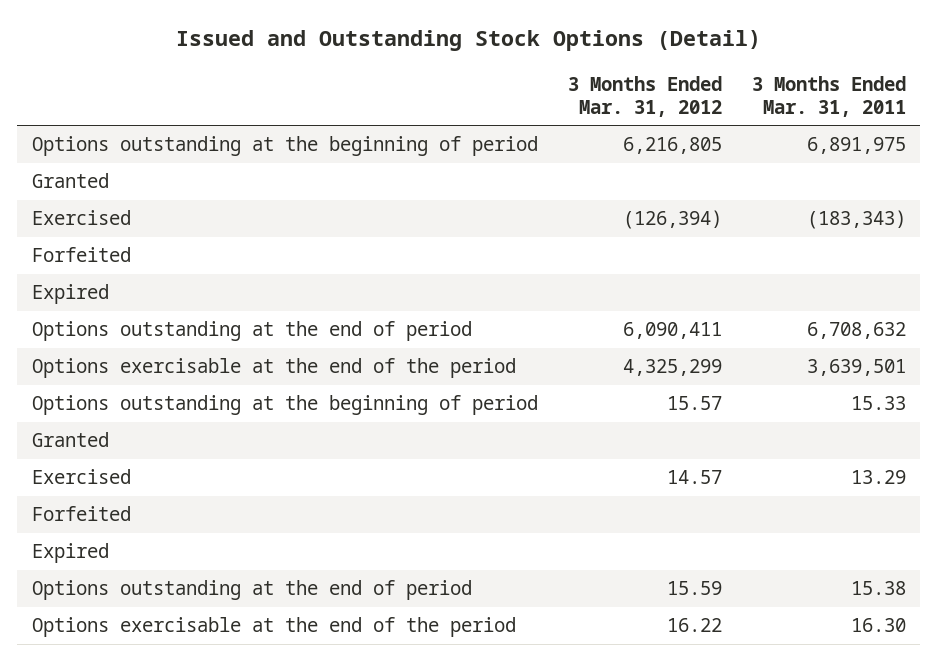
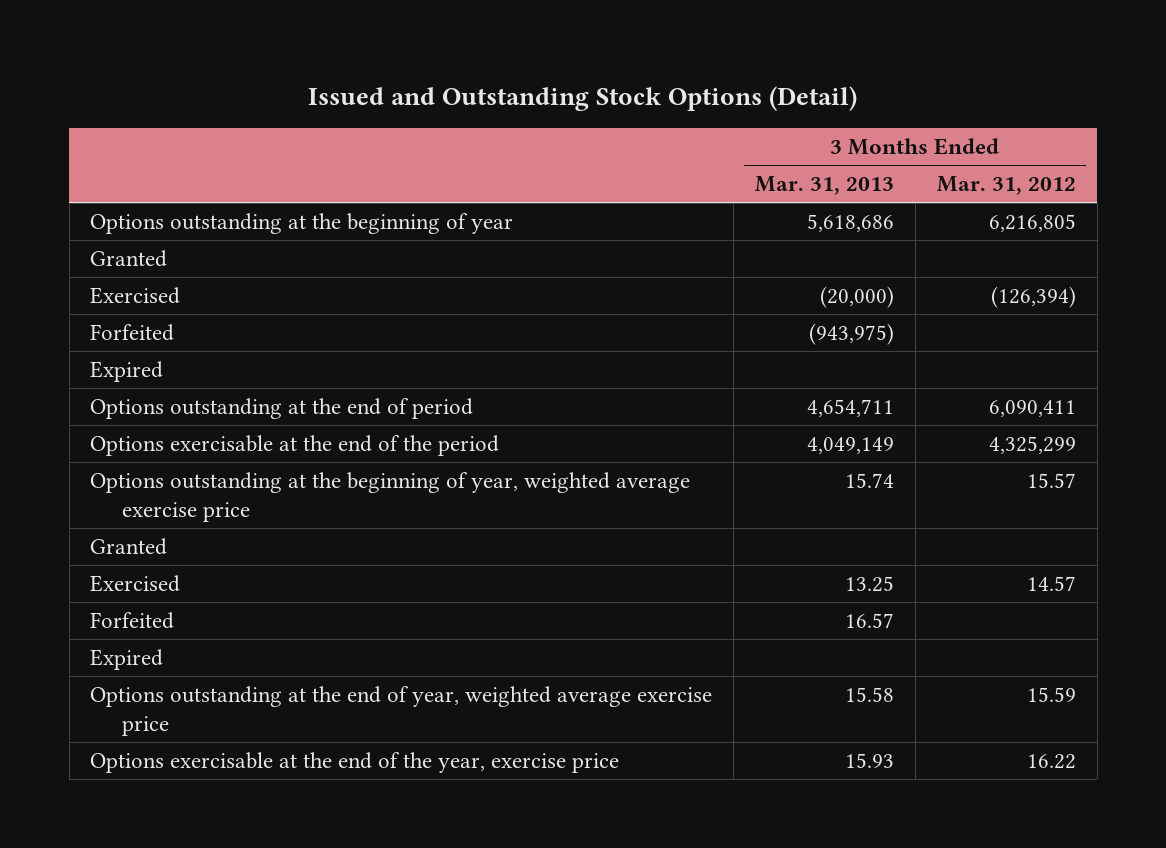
- | 3 Months Ended Mar. 31, 2012 | 3 Months Ended Mar. 31, 2011
+ | 3 Months Ended Mar. 31, 2013 | 3 Months Ended Mar. 31, 2012
- Options outstanding at the beginning of period | 6,216,805 | 6,891,975
+ Options outstanding at the beginning of year | 5,618,686 | 6,216,805
- Options outstanding at the beginning of period | 15.57 | 15.33
+ Options outstanding at the beginning of year, weighted average exercise price | 15.74 | 15.57
- Options outstanding at the end of period | 15.59 | 15.38
- Options exercisable at the end of the period | 16.22 | 16.30
+ Options outstanding at the end of year, weighted average exercise price | 15.58 | 15.59
+ Options exercisable at the end of the year, exercise price | 15.93 | 16.22

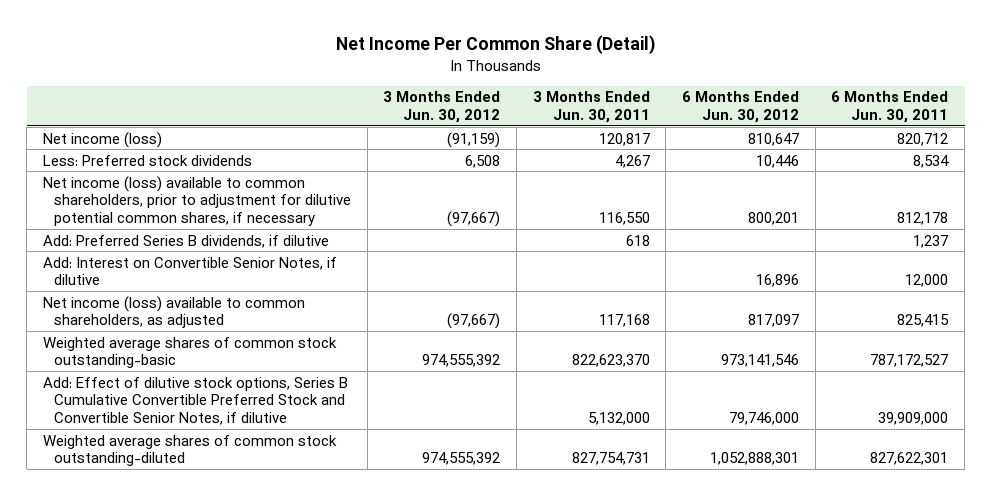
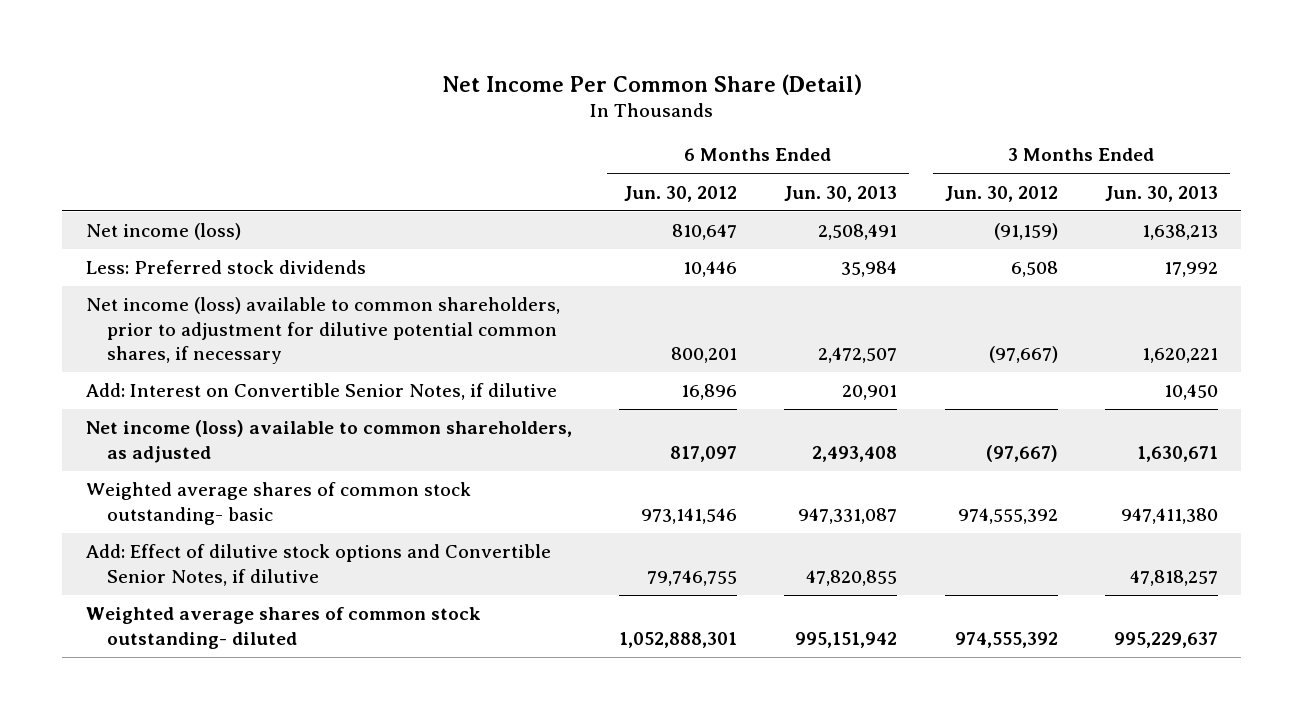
- | 3 Months Ended Jun. 30, 2012 | 3 Months Ended Jun. 30, 2011 | 6 Months Ended Jun. 30, 2012 | 6 Months Ended Jun. 30, 2011
+ | 6 Months Ended Jun. 30, 2012 | 6 Months Ended Jun. 30, 2013 | 3 Months Ended Jun. 30, 2012 | 3 Months Ended Jun. 30, 2013
- Add: Preferred Series B dividends, if dilutive | | 618 | | 1,237
- Weighted average shares of common stock outstanding-basic | 974,555,392 | 822,623,370 | 973,141,546 | 787,172,527
- Add: Effect of dilutive stock options, Series B Cumulative Convertible Preferred Stock and Convertible Senior Notes, if dilutive | | 5,132,000 | 79,746,000 | 39,909,000
- Weighted average shares of common stock outstanding-diluted | 974,555,392 | 827,754,731 | 1,052,888,301 | 827,622,301
+ Weighted average shares of common stock outstanding- basic | 973,141,546 | 947,331,087 | 974,555,392 | 947,411,380
+ Add: Effect of dilutive stock options and Convertible Senior Notes, if dilutive | 79,746,755 | 47,820,855 | | 47,818,257
+ Weighted average shares of common stock outstanding- diluted | 1,052,888,301 | 995,151,942 | 974,555,392 | 995,229,637

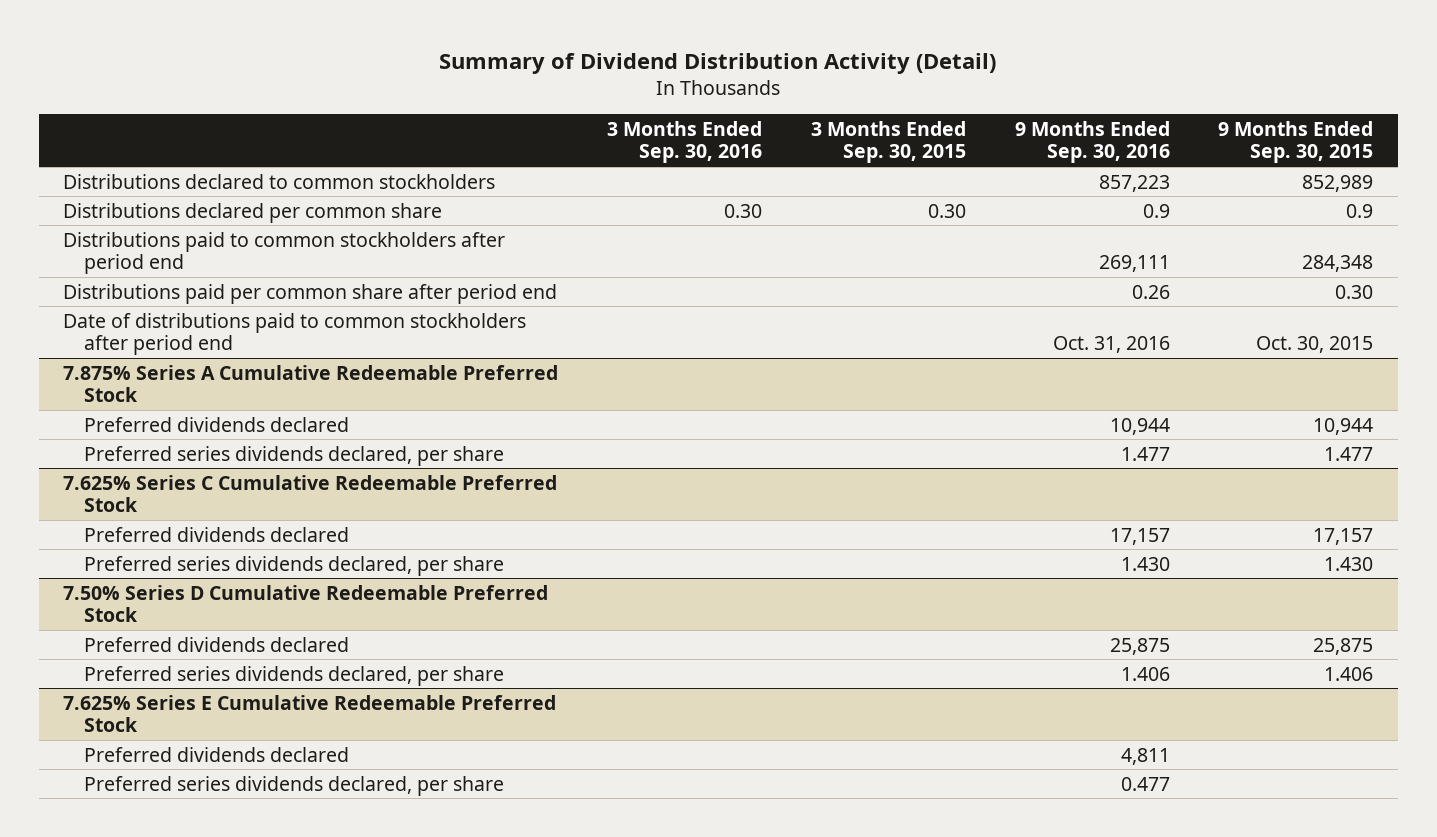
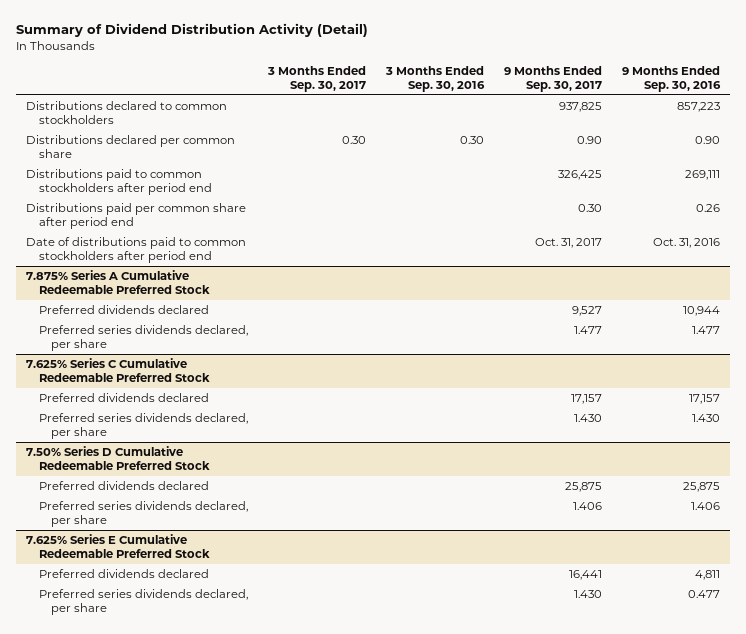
- | 3 Months Ended Sep. 30, 2016 | 3 Months Ended Sep. 30, 2015 | 9 Months Ended Sep. 30, 2016 | 9 Months Ended Sep. 30, 2015
+ | 3 Months Ended Sep. 30, 2017 | 3 Months Ended Sep. 30, 2016 | 9 Months Ended Sep. 30, 2017 | 9 Months Ended Sep. 30, 2016
- Distributions declared per common share | 0.30 | 0.30 | 0.9 | 0.9
+ Distributions declared per common share | 0.30 | 0.30 | 0.90 | 0.90

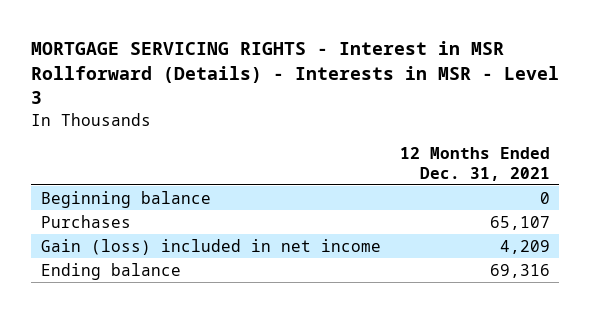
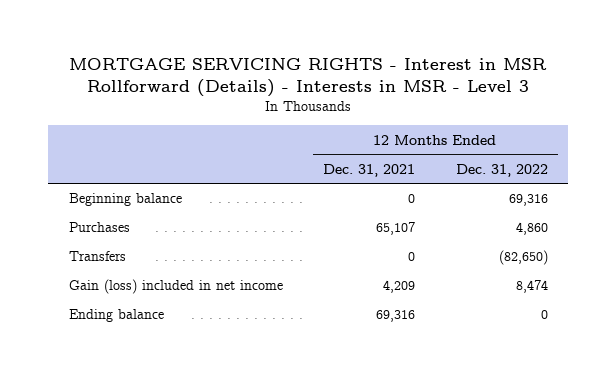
- | 12 Months Ended Dec. 31, 2021
+ | 12 Months Ended Dec. 31, 2021 | 12 Months Ended Dec. 31, 2022
+ Transfers | 0 | (82,650)

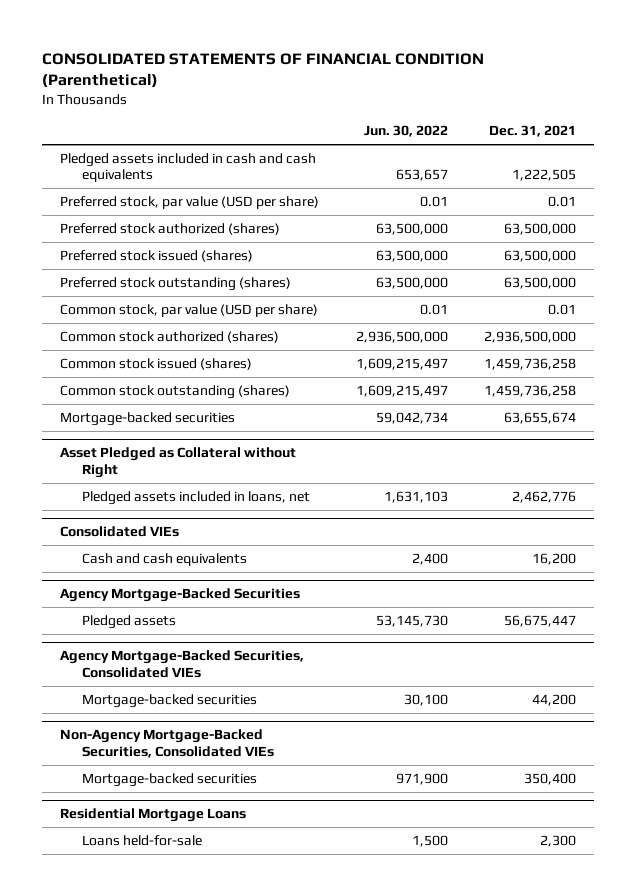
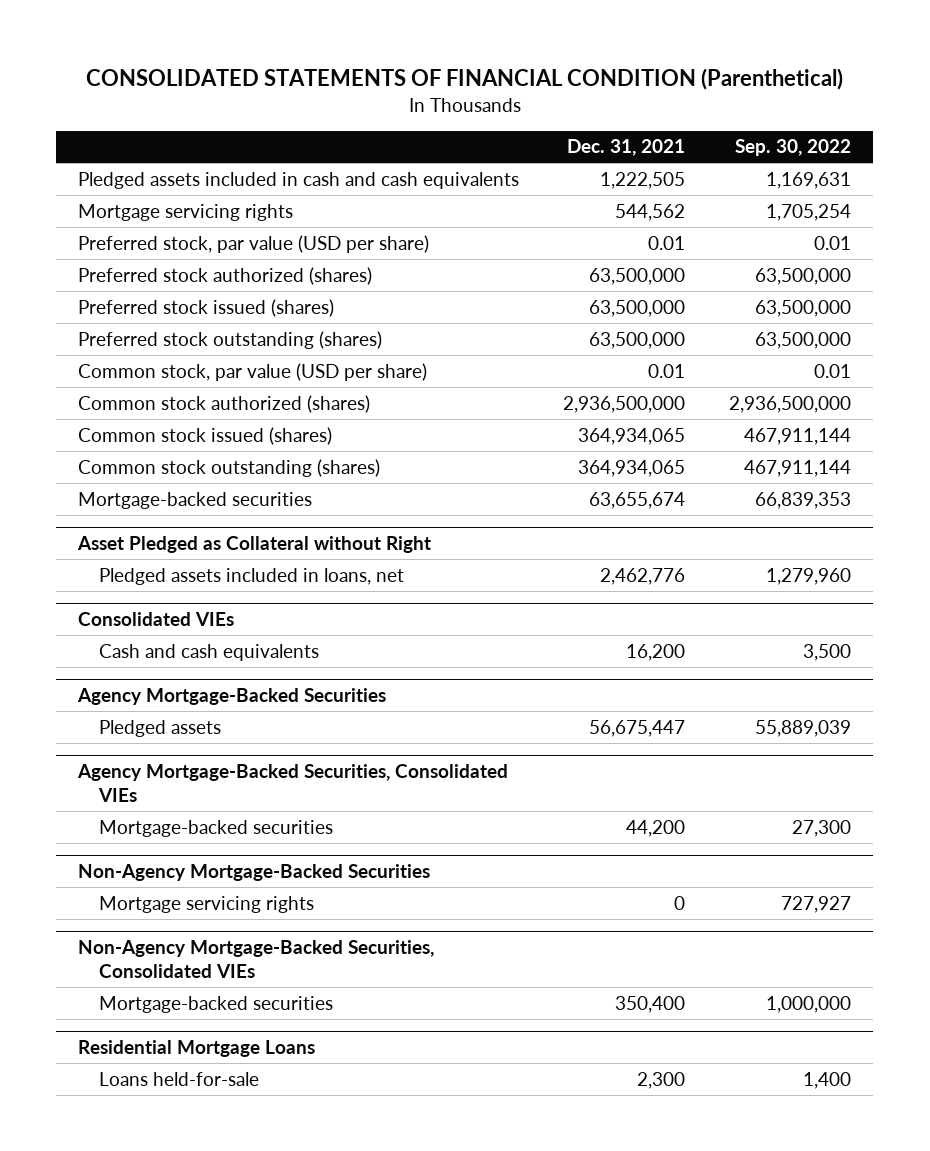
- | Jun. 30, 2022 | Dec. 31, 2021
+ | Dec. 31, 2021 | Sep. 30, 2022
+ Mortgage servicing rights | 544,562 | 1,705,254
- Common stock issued (shares) | 1,609,215,497 | 1,459,736,258
- Common stock outstanding (shares) | 1,609,215,497 | 1,459,736,258
+ Common stock issued (shares) | 364,934,065 | 467,911,144
+ Common stock outstanding (shares) | 364,934,065 | 467,911,144
+ Non-Agency Mortgage-Backed Securities
+ Mortgage servicing rights | 0 | 727,927

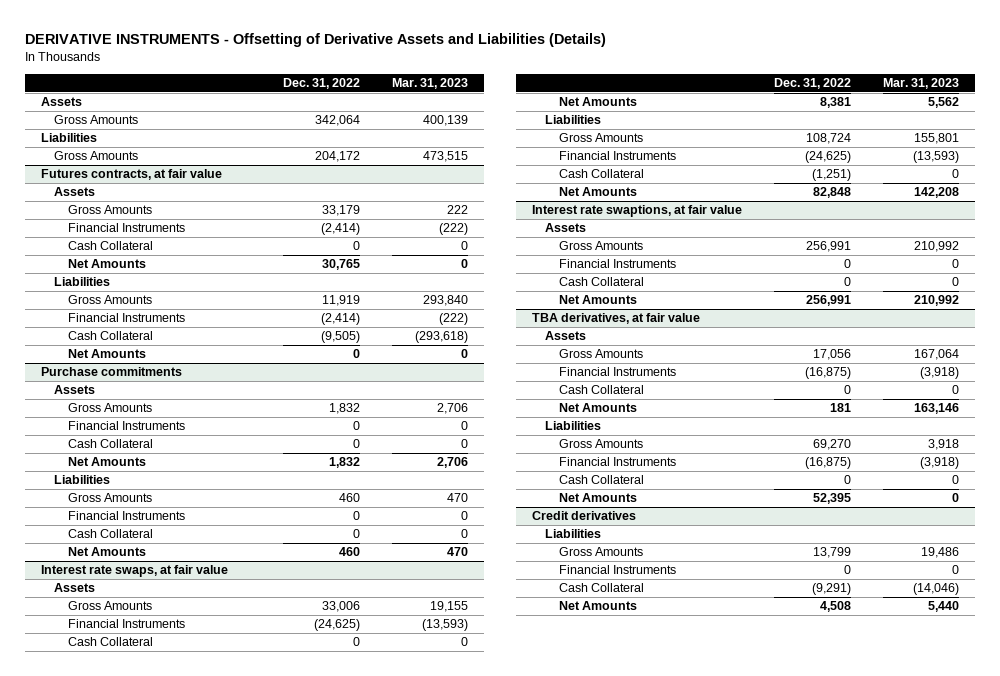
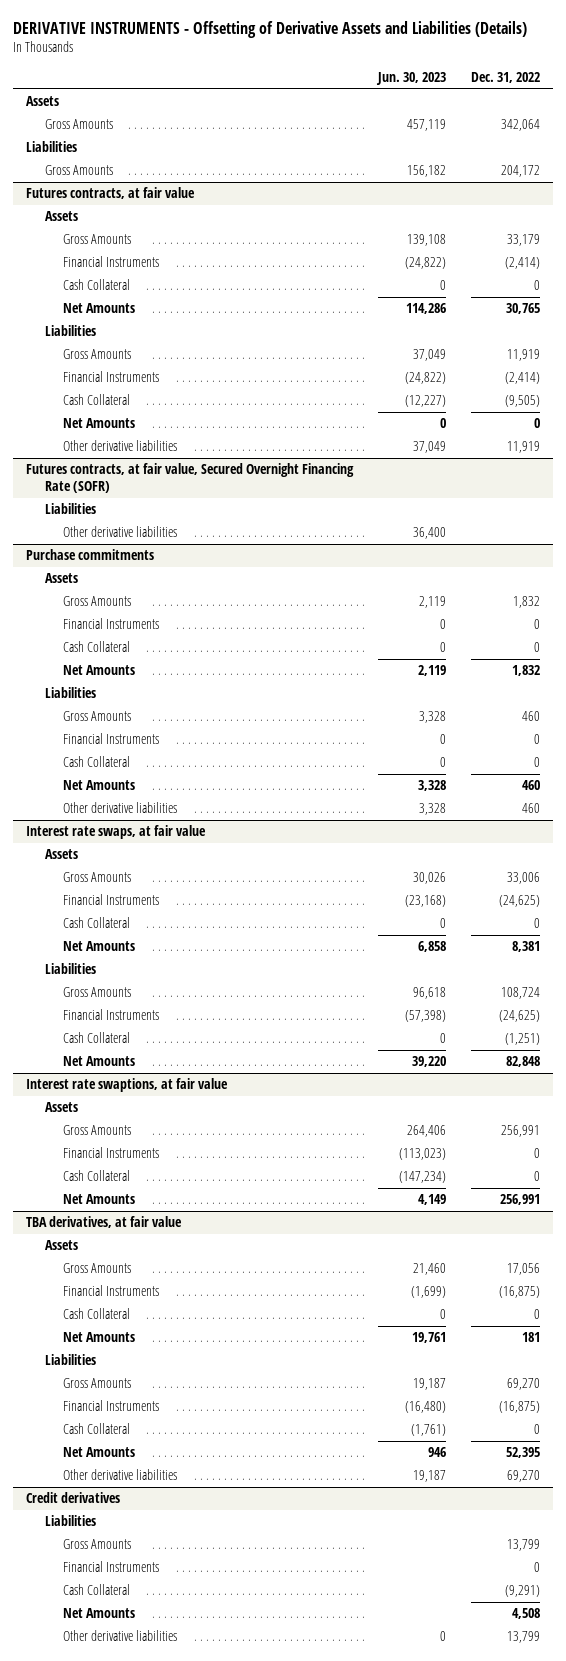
- | Dec. 31, 2022 | Mar. 31, 2023
+ | Jun. 30, 2023 | Dec. 31, 2022
@ Futures contracts, at fair value
+ Other derivative liabilities | 37,049 | 11,919
+ Futures contracts, at fair value, Secured Overnight Financing Rate (SOFR)
+ Liabilities
+ Other derivative liabilities | 36,400 |
@ Purchase commitments
+ Other derivative liabilities | 3,328 | 460
@ TBA derivatives, at fair value
+ Other derivative liabilities | 19,187 | 69,270
@ Credit derivatives
+ Other derivative liabilities | 0 | 13,799

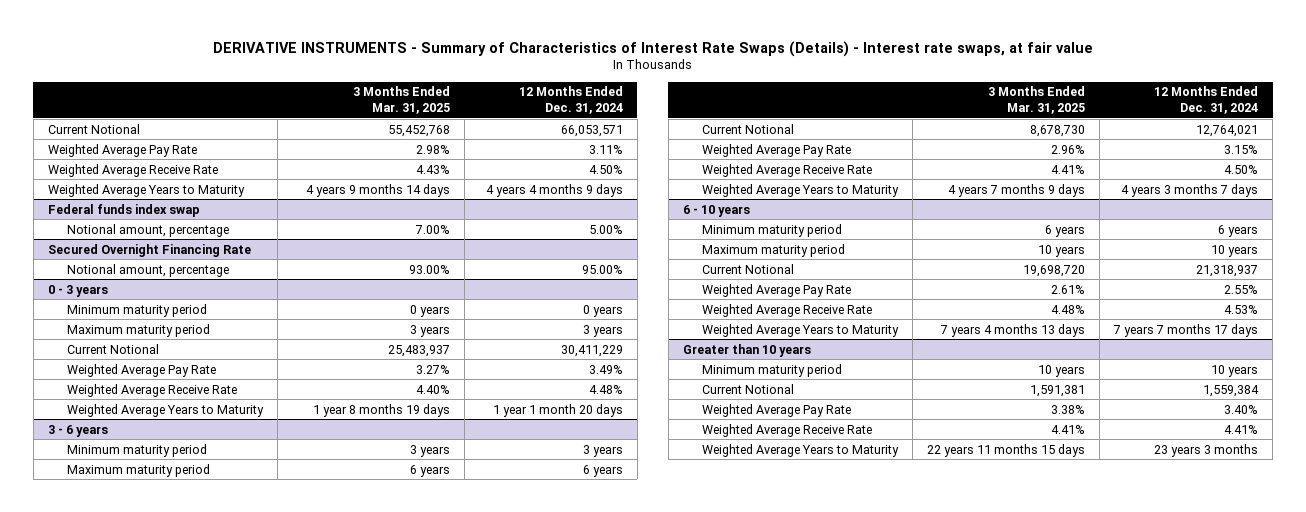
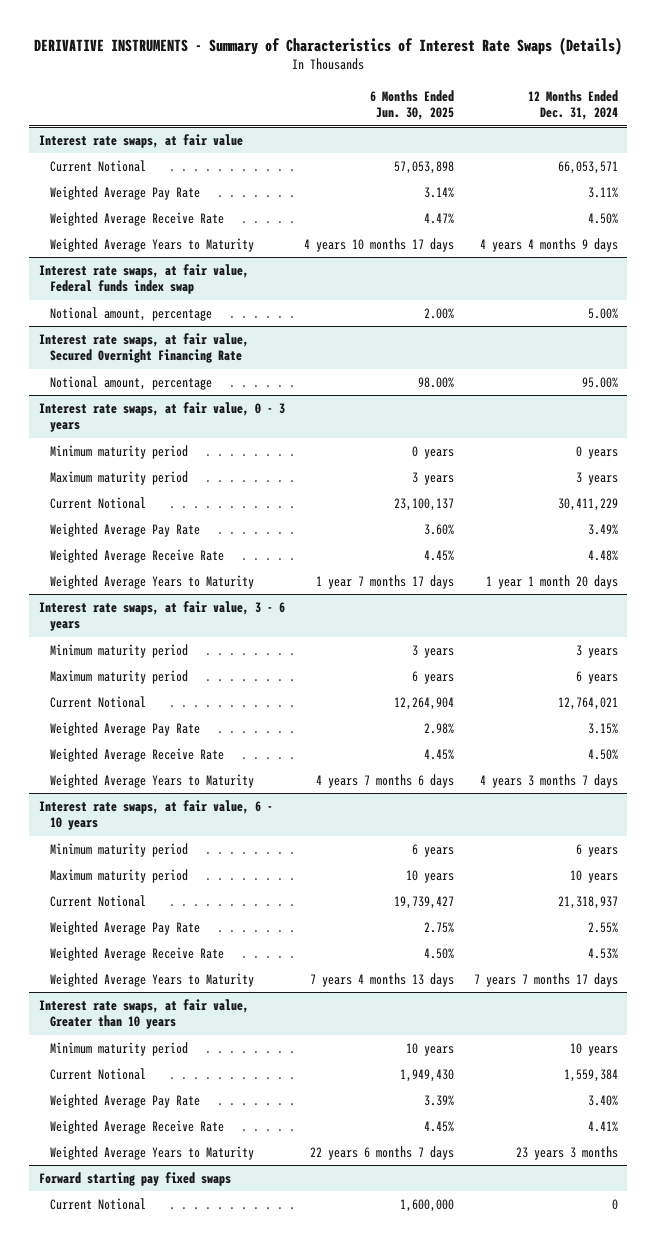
- DERIVATIVE INSTRUMENTS - Summary of Characteristics of Interest Rate Swaps (Details) - Interest rate swaps, at fair value
+ DERIVATIVE INSTRUMENTS - Summary of Characteristics of Interest Rate Swaps (Details)
- | 3 Months Ended Mar. 31, 2025 | 12 Months Ended Dec. 31, 2024
+ | 6 Months Ended Jun. 30, 2025 | 12 Months Ended Dec. 31, 2024
+ Interest rate swaps, at fair value
- Federal funds index swap
+ Interest rate swaps, at fair value, Federal funds index swap
- Secured Overnight Financing Rate
+ Interest rate swaps, at fair value, Secured Overnight Financing Rate
- 0 - 3 years
+ Interest rate swaps, at fair value, 0 - 3 years
- 3 - 6 years
+ Interest rate swaps, at fair value, 3 - 6 years
- 6 - 10 years
+ Interest rate swaps, at fair value, 6 - 10 years
- Greater than 10 years
+ Interest rate swaps, at fair value, Greater than 10 years
+ Forward starting pay fixed swaps
+ Current Notional | 1,600,000 | 0

